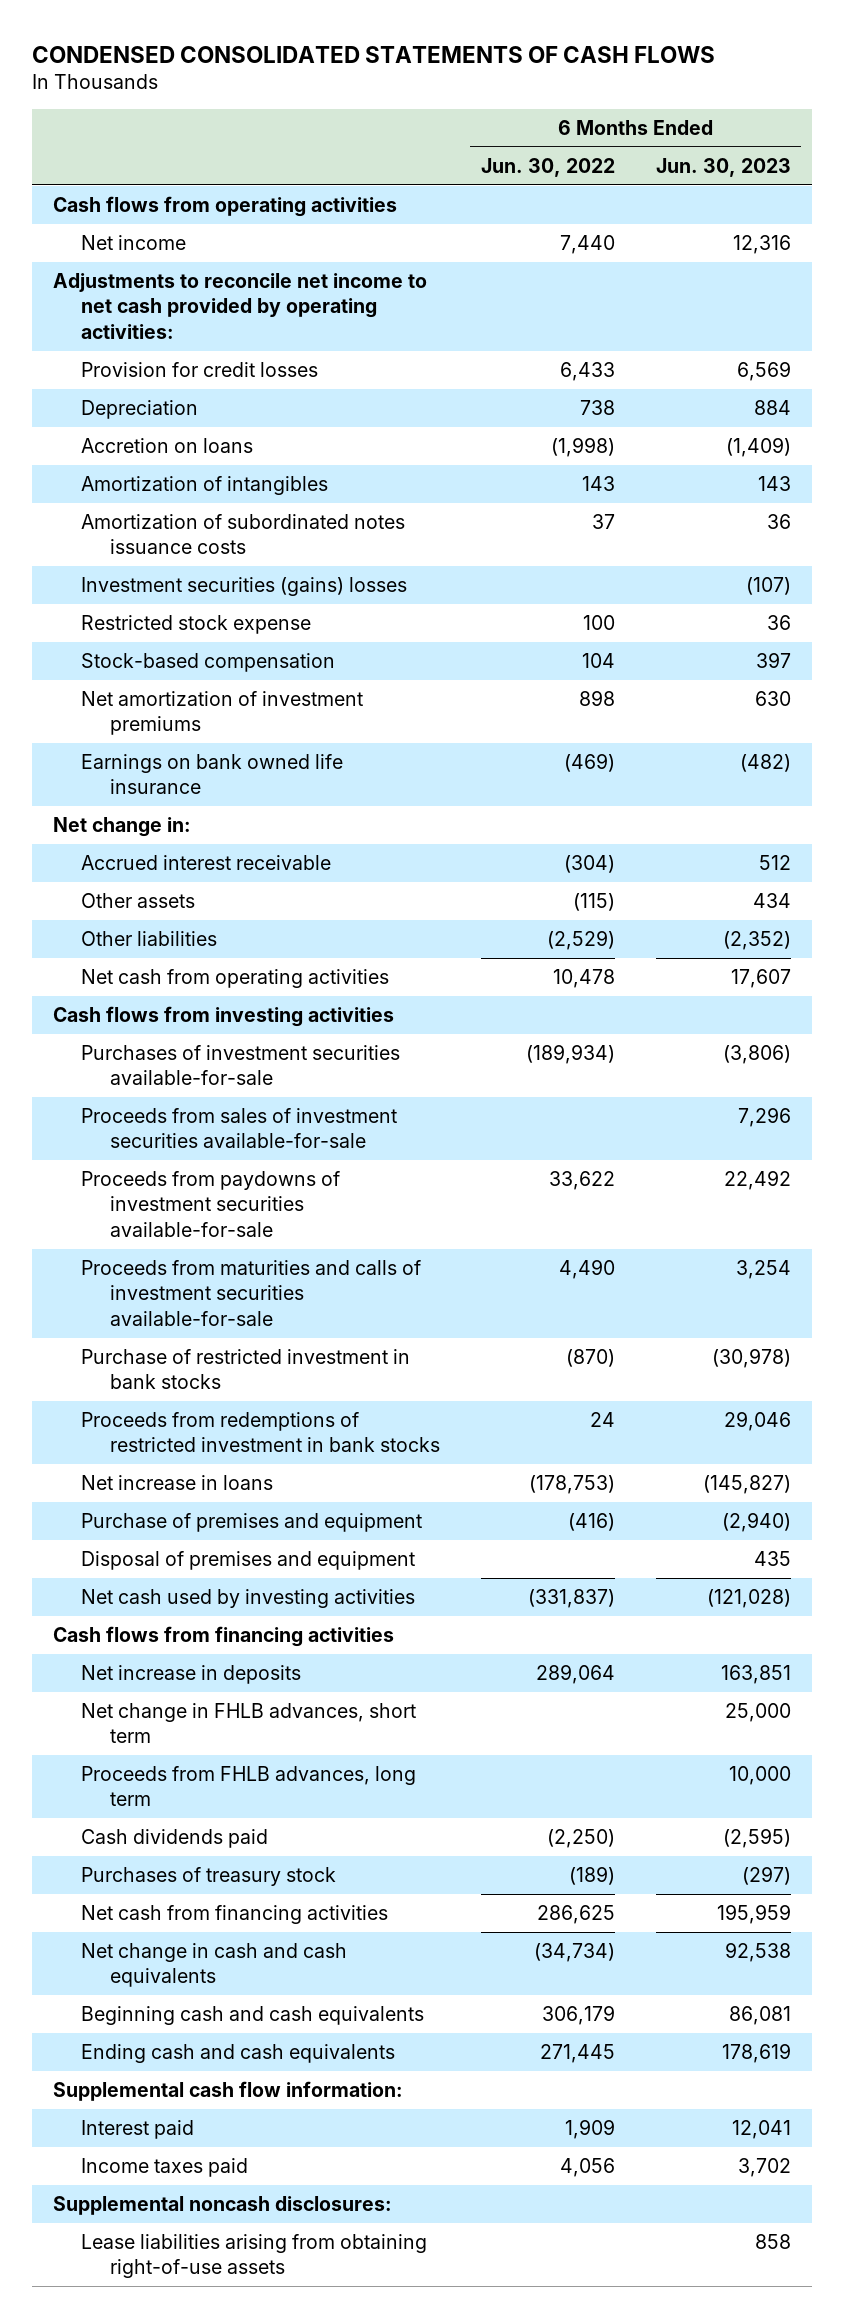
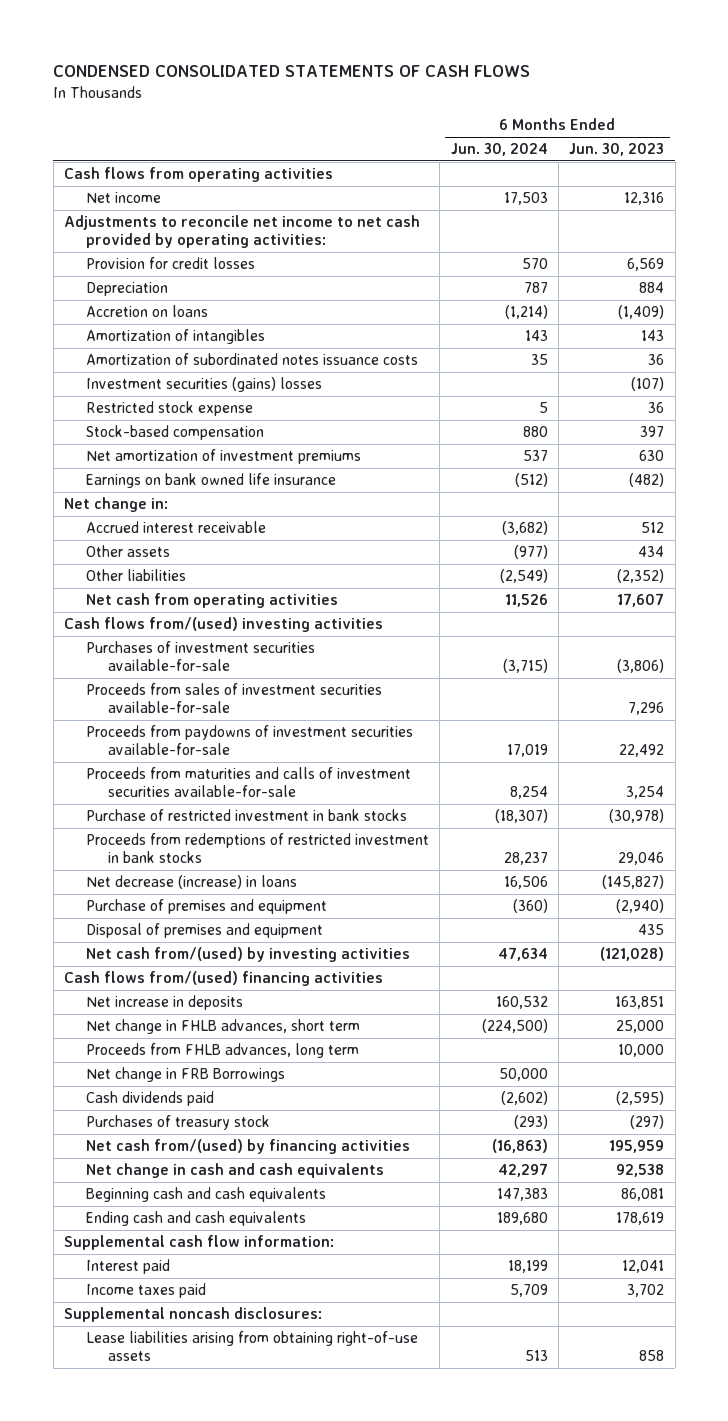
- | 6 Months Ended Jun. 30, 2022 | 6 Months Ended Jun. 30, 2023
+ | 6 Months Ended Jun. 30, 2024 | 6 Months Ended Jun. 30, 2023
- Cash flows from investing activities
+ Cash flows from/(used) investing activities
- Net increase in loans | (178,753) | (145,827)
+ Net decrease (increase) in loans | 16,506 | (145,827)
- Net cash used by investing activities | (331,837) | (121,028)
- Cash flows from financing activities
+ Net cash from/(used) by investing activities | 47,634 | (121,028)
+ Cash flows from/(used) financing activities
+ Net change in FRB Borrowings | 50,000 |
- Net cash from financing activities | 286,625 | 195,959
+ Net cash from/(used) by financing activities | (16,863) | 195,959

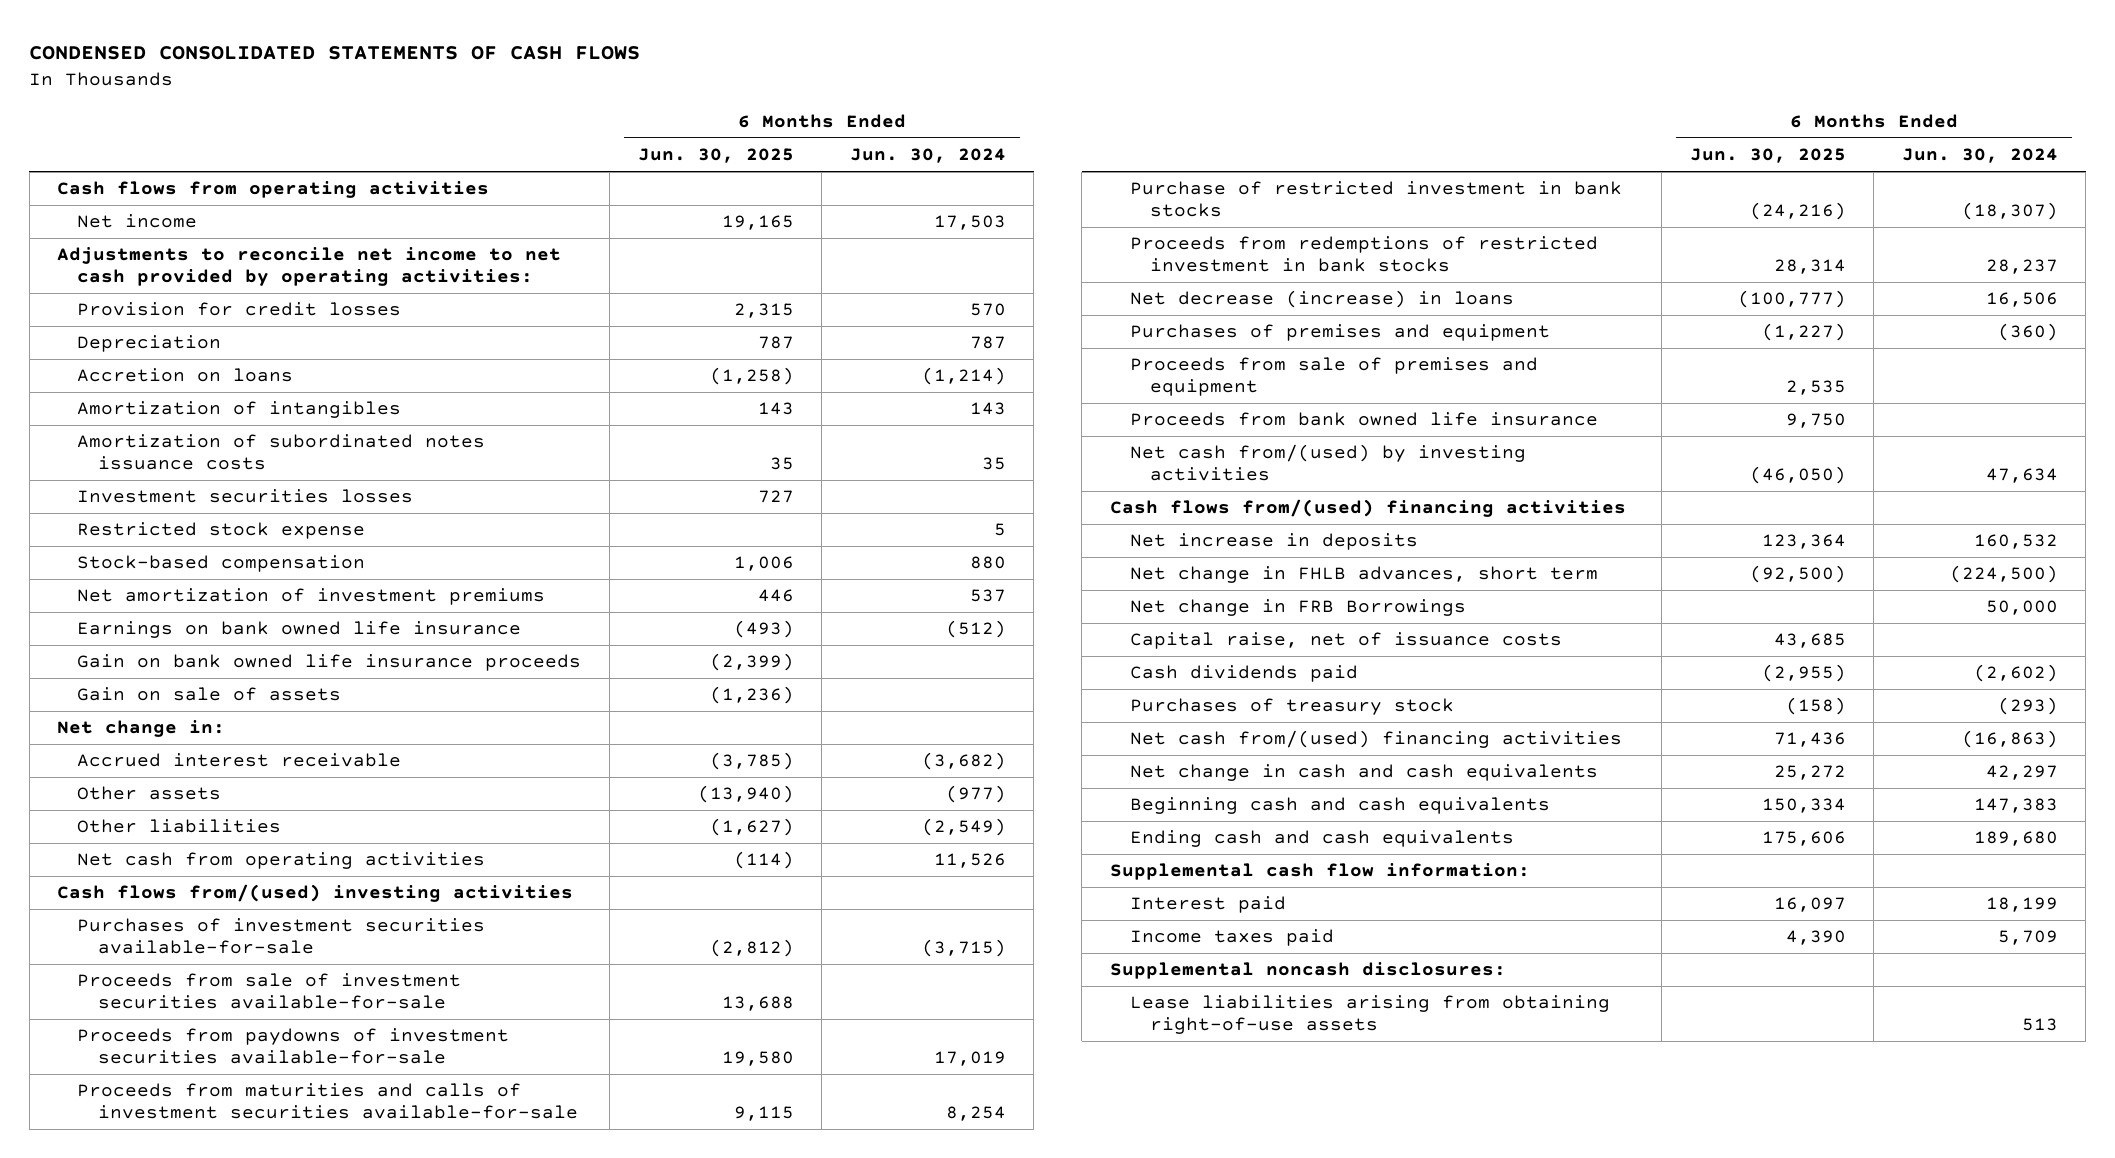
- | 6 Months Ended Jun. 30, 2024 | 6 Months Ended Jun. 30, 2023
+ | 6 Months Ended Jun. 30, 2025 | 6 Months Ended Jun. 30, 2024
- Investment securities (gains) losses | | (107)
+ Investment securities losses | 727 |
+ Gain on bank owned life insurance proceeds | (2,399) |
+ Gain on sale of assets | (1,236) |
- Proceeds from sales of investment securities available-for-sale | | 7,296
+ Proceeds from sale of investment securities available-for-sale | 13,688 |
- Purchase of premises and equipment | (360) | (2,940)
- Disposal of premises and equipment | | 435
+ Purchases of premises and equipment | (1,227) | (360)
+ Proceeds from sale of premises and equipment | 2,535 |
+ Proceeds from bank owned life insurance | 9,750 |
- Proceeds from FHLB advances, long term | | 10,000
+ Capital raise, net of issuance costs | 43,685 |
- Net cash from/(used) by financing activities | (16,863) | 195,959
+ Net cash from/(used) financing activities | 71,436 | (16,863)

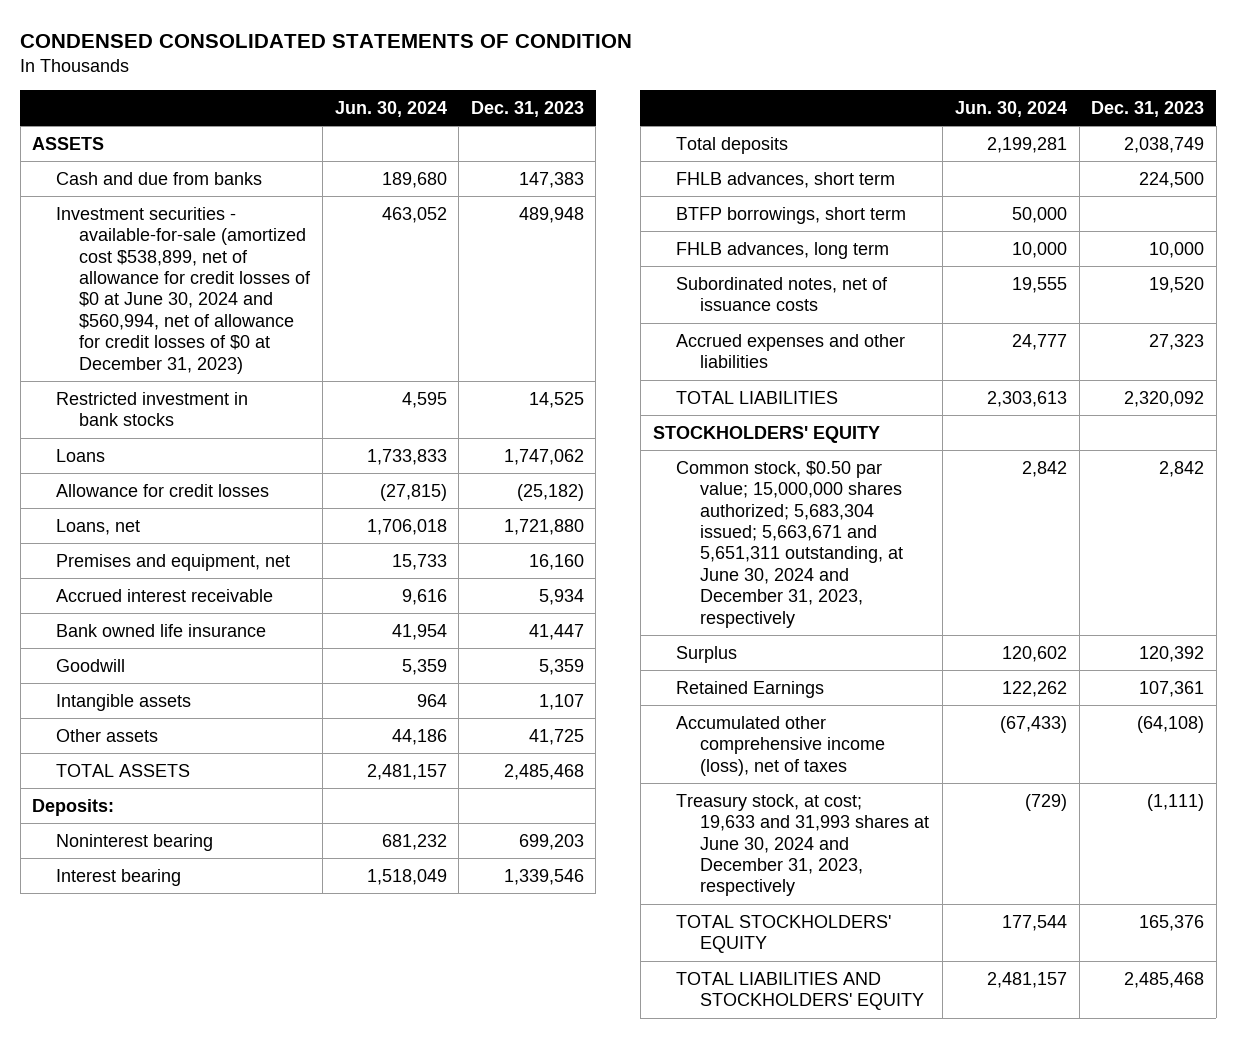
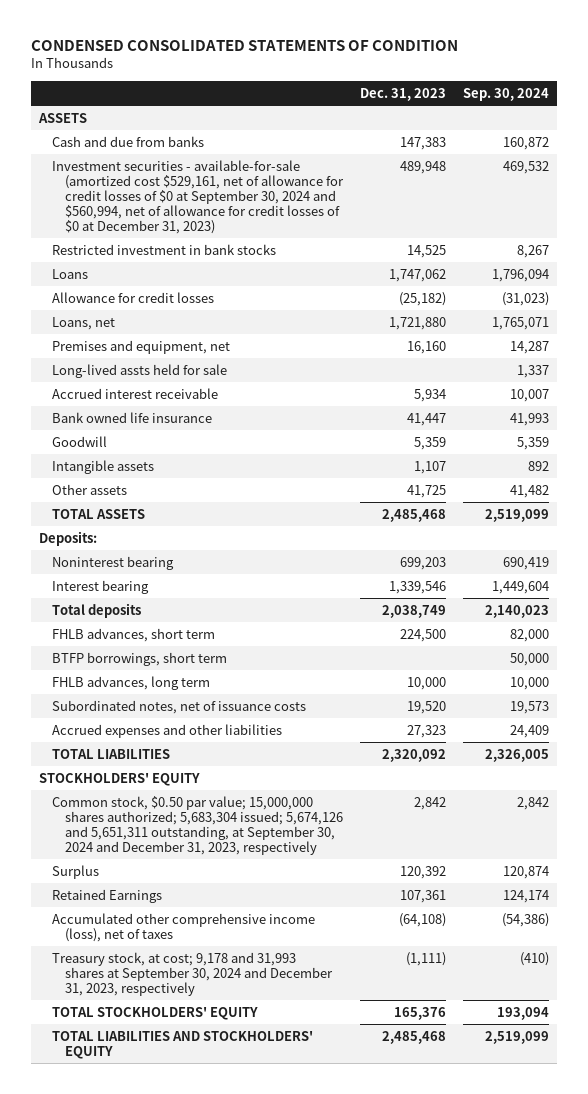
- | Jun. 30, 2024 | Dec. 31, 2023
+ | Dec. 31, 2023 | Sep. 30, 2024
- Investment securities - available-for-sale (amortized cost $538,899, net of allowance for credit losses of $0 at June 30, 2024 and $560,994, net of allowance for credit losses of $0 at December 31, 2023) | 463,052 | 489,948
+ Investment securities - available-for-sale (amortized cost $529,161, net of allowance for credit losses of $0 at September 30, 2024 and $560,994, net of allowance for credit losses of $0 at December 31, 2023) | 489,948 | 469,532
+ Long-lived assts held for sale | | 1,337
- Common stock, $0.50 par value; 15,000,000 shares authorized; 5,683,304 issued; 5,663,671 and 5,651,311 outstanding, at June 30, 2024 and December 31, 2023, respectively | 2,842 | 2,842
+ Common stock, $0.50 par value; 15,000,000 shares authorized; 5,683,304 issued; 5,674,126 and 5,651,311 outstanding, at September 30, 2024 and December 31, 2023, respectively | 2,842 | 2,842
- Treasury stock, at cost; 19,633 and 31,993 shares at June 30, 2024 and December 31, 2023, respectively | (729) | (1,111)
+ Treasury stock, at cost; 9,178 and 31,993 shares at September 30, 2024 and December 31, 2023, respectively | (1,111) | (410)

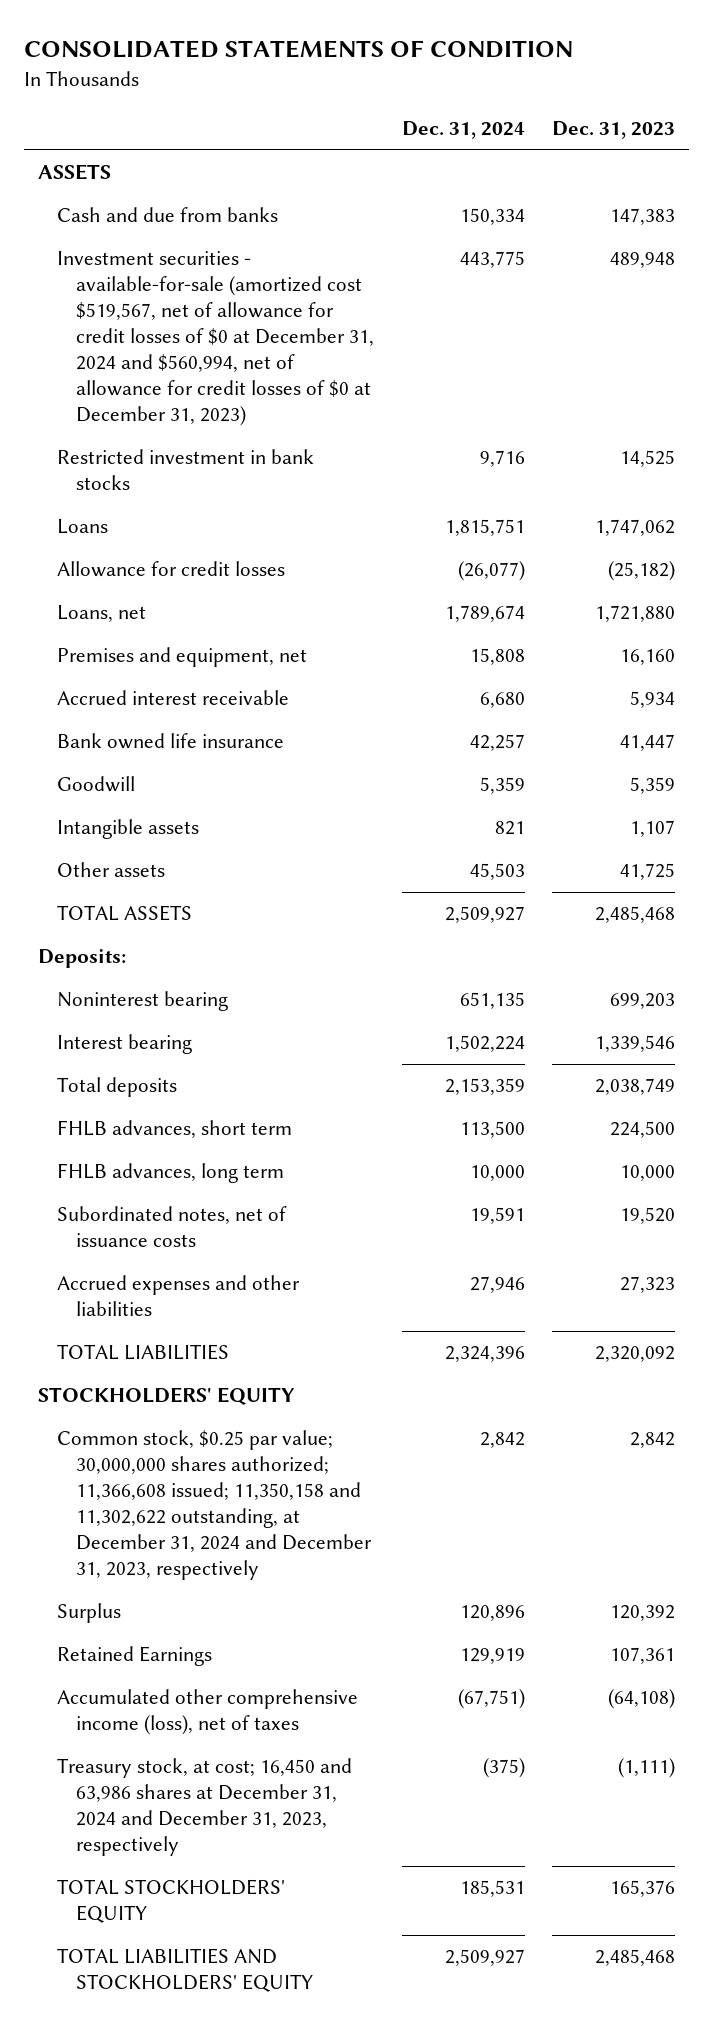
- CONDENSED CONSOLIDATED STATEMENTS OF CONDITION
+ CONSOLIDATED STATEMENTS OF CONDITION
- | Dec. 31, 2023 | Sep. 30, 2024
+ | Dec. 31, 2024 | Dec. 31, 2023
- Investment securities - available-for-sale (amortized cost $529,161, net of allowance for credit losses of $0 at September 30, 2024 and $560,994, net of allowance for credit losses of $0 at December 31, 2023) | 489,948 | 469,532
+ Investment securities - available-for-sale (amortized cost $519,567, net of allowance for credit losses of $0 at December 31, 2024 and $560,994, net of allowance for credit losses of $0 at December 31, 2023) | 443,775 | 489,948
- Long-lived assts held for sale | | 1,337
- BTFP borrowings, short term | | 50,000
- Common stock, $0.50 par value; 15,000,000 shares authorized; 5,683,304 issued; 5,674,126 and 5,651,311 outstanding, at September 30, 2024 and December 31, 2023, respectively | 2,842 | 2,842
+ Common stock, $0.25 par value; 30,000,000 shares authorized; 11,366,608 issued; 11,350,158 and 11,302,622 outstanding, at December 31, 2024 and December 31, 2023, respectively | 2,842 | 2,842
- Treasury stock, at cost; 9,178 and 31,993 shares at September 30, 2024 and December 31, 2023, respectively | (1,111) | (410)
+ Treasury stock, at cost; 16,450 and 63,986 shares at December 31, 2024 and December 31, 2023, respectively | (375) | (1,111)

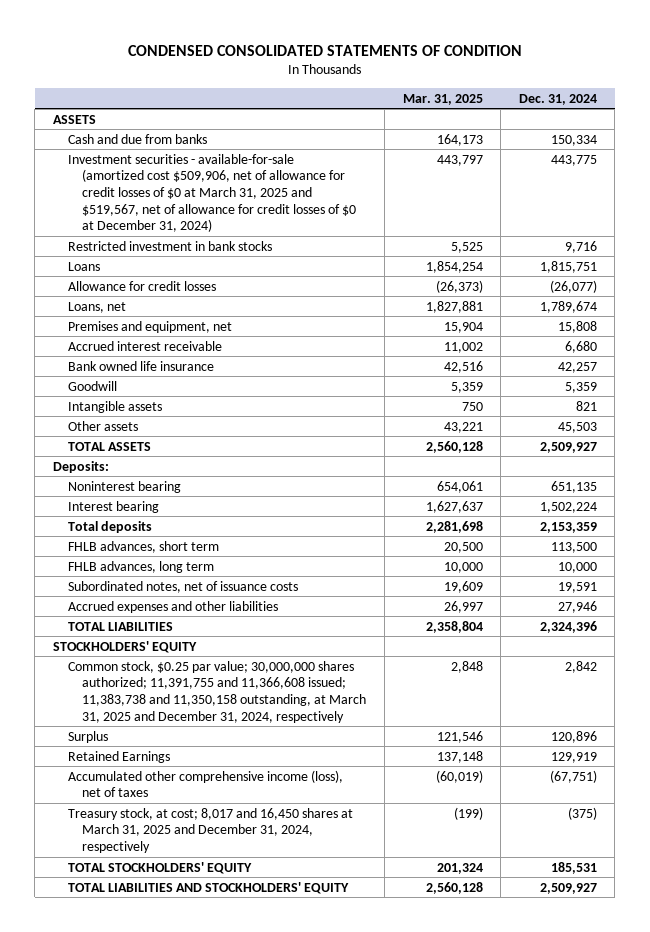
- CONSOLIDATED STATEMENTS OF CONDITION
+ CONDENSED CONSOLIDATED STATEMENTS OF CONDITION
- | Dec. 31, 2024 | Dec. 31, 2023
+ | Mar. 31, 2025 | Dec. 31, 2024
- Investment securities - available-for-sale (amortized cost $519,567, net of allowance for credit losses of $0 at December 31, 2024 and $560,994, net of allowance for credit losses of $0 at December 31, 2023) | 443,775 | 489,948
+ Investment securities - available-for-sale (amortized cost $509,906, net of allowance for credit losses of $0 at March 31, 2025 and $519,567, net of allowance for credit losses of $0 at December 31, 2024) | 443,797 | 443,775
- Common stock, $0.25 par value; 30,000,000 shares authorized; 11,366,608 issued; 11,350,158 and 11,302,622 outstanding, at December 31, 2024 and December 31, 2023, respectively | 2,842 | 2,842
+ Common stock, $0.25 par value; 30,000,000 shares authorized; 11,391,755 and 11,366,608 issued; 11,383,738 and 11,350,158 outstanding, at March 31, 2025 and December 31, 2024, respectively | 2,848 | 2,842
- Treasury stock, at cost; 16,450 and 63,986 shares at December 31, 2024 and December 31, 2023, respectively | (375) | (1,111)
+ Treasury stock, at cost; 8,017 and 16,450 shares at March 31, 2025 and December 31, 2024, respectively | (199) | (375)

